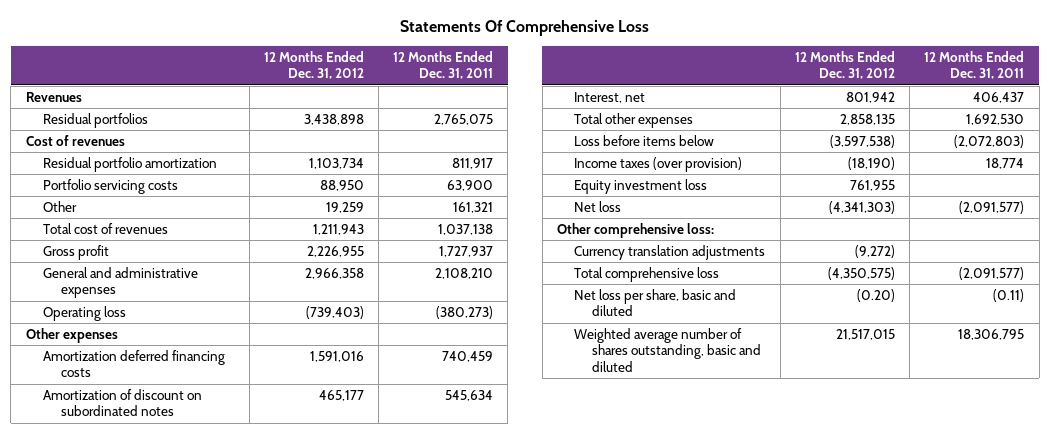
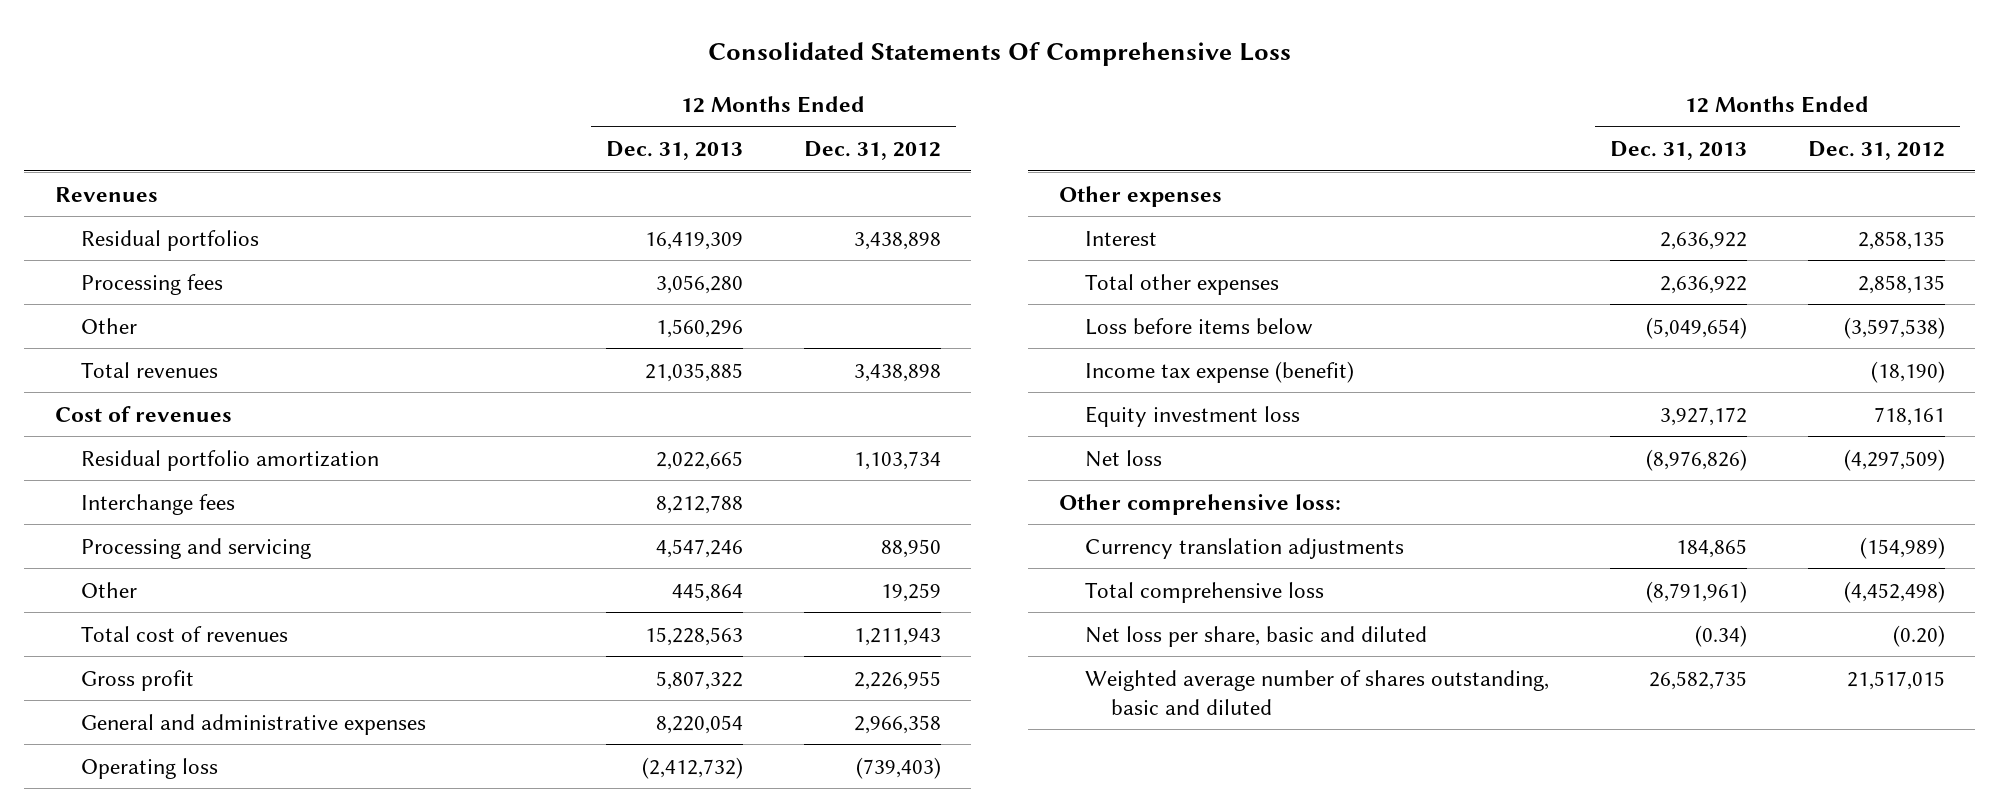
- Statements Of Comprehensive Loss
+ Consolidated Statements Of Comprehensive Loss
- | 12 Months Ended Dec. 31, 2012 | 12 Months Ended Dec. 31, 2011
+ | 12 Months Ended Dec. 31, 2013 | 12 Months Ended Dec. 31, 2012
+ Processing fees | 3,056,280 |
+ Other | 1,560,296 |
+ Total revenues | 21,035,885 | 3,438,898
- Portfolio servicing costs | 88,950 | 63,900
+ Interchange fees | 8,212,788 |
+ Processing and servicing | 4,547,246 | 88,950
- Amortization deferred financing costs | 1,591,016 | 740,459
- Amortization of discount on subordinated notes | 465,177 | 545,634
- Interest, net | 801,942 | 406,437
+ Interest | 2,636,922 | 2,858,135
- Income taxes (over provision) | (18,190) | 18,774
- Equity investment loss | 761,955 |
- Net loss | (4,341,303) | (2,091,577)
+ Income tax expense (benefit) | | (18,190)
+ Equity investment loss | 3,927,172 | 718,161
+ Net loss | (8,976,826) | (4,297,509)
- Currency translation adjustments | (9,272) |
- Total comprehensive loss | (4,350,575) | (2,091,577)
+ Currency translation adjustments | 184,865 | (154,989)
+ Total comprehensive loss | (8,791,961) | (4,452,498)

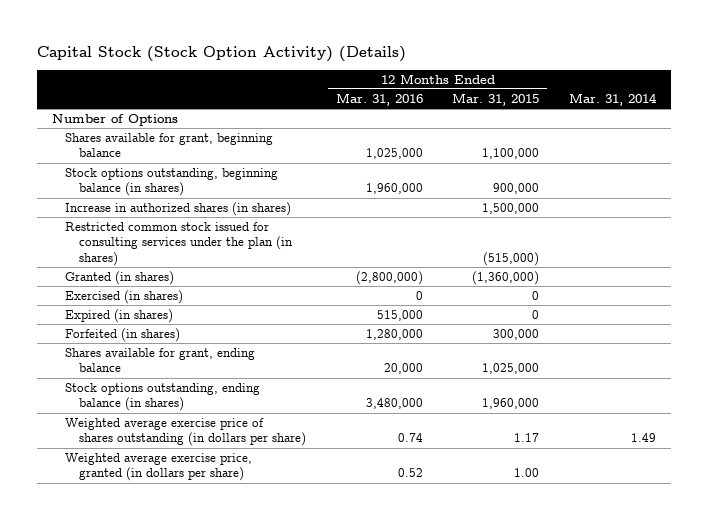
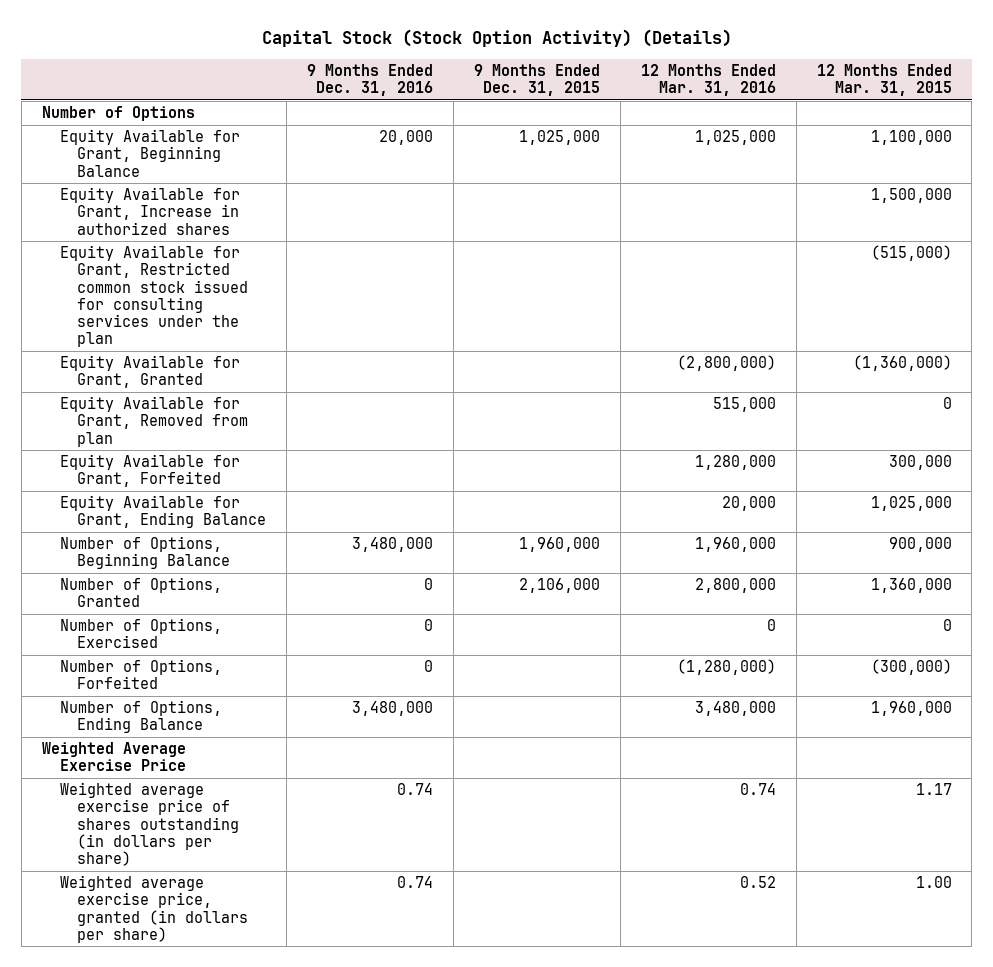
- | 12 Months Ended Mar. 31, 2016 | 12 Months Ended Mar. 31, 2015 | Mar. 31, 2014
+ | 9 Months Ended Dec. 31, 2016 | 9 Months Ended Dec. 31, 2015 | 12 Months Ended Mar. 31, 2016 | 12 Months Ended Mar. 31, 2015
- Shares available for grant, beginning balance | 1,025,000 | 1,100,000 |
- Stock options outstanding, beginning balance (in shares) | 1,960,000 | 900,000 |
- Increase in authorized shares (in shares) | | 1,500,000 |
- Restricted common stock issued for consulting services under the plan (in shares) | | (515,000) |
- Granted (in shares) | (2,800,000) | (1,360,000) |
- Exercised (in shares) | 0 | 0 |
- Expired (in shares) | 515,000 | 0 |
- Forfeited (in shares) | 1,280,000 | 300,000 |
- Shares available for grant, ending balance | 20,000 | 1,025,000 |
- Stock options outstanding, ending balance (in shares) | 3,480,000 | 1,960,000 |
+ Equity Available for Grant, Beginning Balance | 20,000 | 1,025,000 | 1,025,000 | 1,100,000
+ Equity Available for Grant, Increase in authorized shares | | | | 1,500,000
+ Equity Available for Grant, Restricted common stock issued for consulting services under the plan | | | | (515,000)
+ Equity Available for Grant, Granted | | | (2,800,000) | (1,360,000)
+ Equity Available for Grant, Removed from plan | | | 515,000 | 0
+ Equity Available for Grant, Forfeited | | | 1,280,000 | 300,000
+ Equity Available for Grant, Ending Balance | | | 20,000 | 1,025,000
+ Number of Options, Beginning Balance | 3,480,000 | 1,960,000 | 1,960,000 | 900,000
+ Number of Options, Granted | 0 | 2,106,000 | 2,800,000 | 1,360,000
+ Number of Options, Exercised | 0 | | 0 | 0
+ Number of Options, Forfeited | 0 | | (1,280,000) | (300,000)
+ Number of Options, Ending Balance | 3,480,000 | | 3,480,000 | 1,960,000
+ Weighted Average Exercise Price

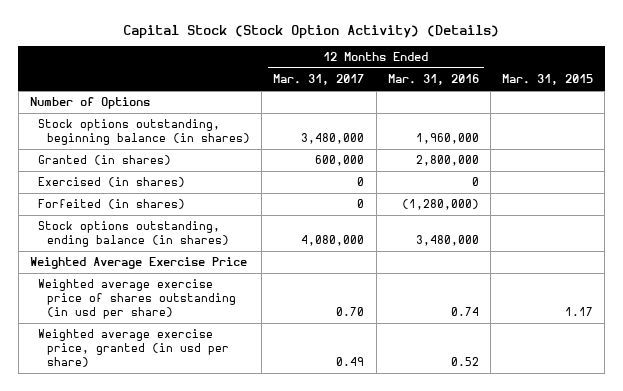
- | 9 Months Ended Dec. 31, 2016 | 9 Months Ended Dec. 31, 2015 | 12 Months Ended Mar. 31, 2016 | 12 Months Ended Mar. 31, 2015
+ | 12 Months Ended Mar. 31, 2017 | 12 Months Ended Mar. 31, 2016 | Mar. 31, 2015
- Equity Available for Grant, Beginning Balance | 20,000 | 1,025,000 | 1,025,000 | 1,100,000
- Equity Available for Grant, Increase in authorized shares | | | | 1,500,000
- Equity Available for Grant, Restricted common stock issued for consulting services under the plan | | | | (515,000)
- Equity Available for Grant, Granted | | | (2,800,000) | (1,360,000)
- Equity Available for Grant, Removed from plan | | | 515,000 | 0
- Equity Available for Grant, Forfeited | | | 1,280,000 | 300,000
- Equity Available for Grant, Ending Balance | | | 20,000 | 1,025,000
- Number of Options, Beginning Balance | 3,480,000 | 1,960,000 | 1,960,000 | 900,000
- Number of Options, Granted | 0 | 2,106,000 | 2,800,000 | 1,360,000
- Number of Options, Exercised | 0 | | 0 | 0
- Number of Options, Forfeited | 0 | | (1,280,000) | (300,000)
- Number of Options, Ending Balance | 3,480,000 | | 3,480,000 | 1,960,000
+ Stock options outstanding, beginning balance (in shares) | 3,480,000 | 1,960,000 |
+ Granted (in shares) | 600,000 | 2,800,000 |
+ Exercised (in shares) | 0 | 0 |
+ Forfeited (in shares) | 0 | (1,280,000) |
+ Stock options outstanding, ending balance (in shares) | 4,080,000 | 3,480,000 |
- Weighted average exercise price of shares outstanding (in dollars per share) | 0.74 | | 0.74 | 1.17
- Weighted average exercise price, granted (in dollars per share) | 0.74 | | 0.52 | 1.00
+ Weighted average exercise price of shares outstanding (in usd per share) | 0.70 | 0.74 | 1.17
+ Weighted average exercise price, granted (in usd per share) | 0.49 | 0.52 |

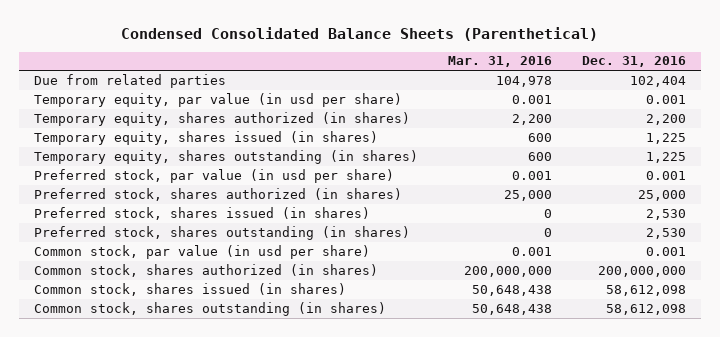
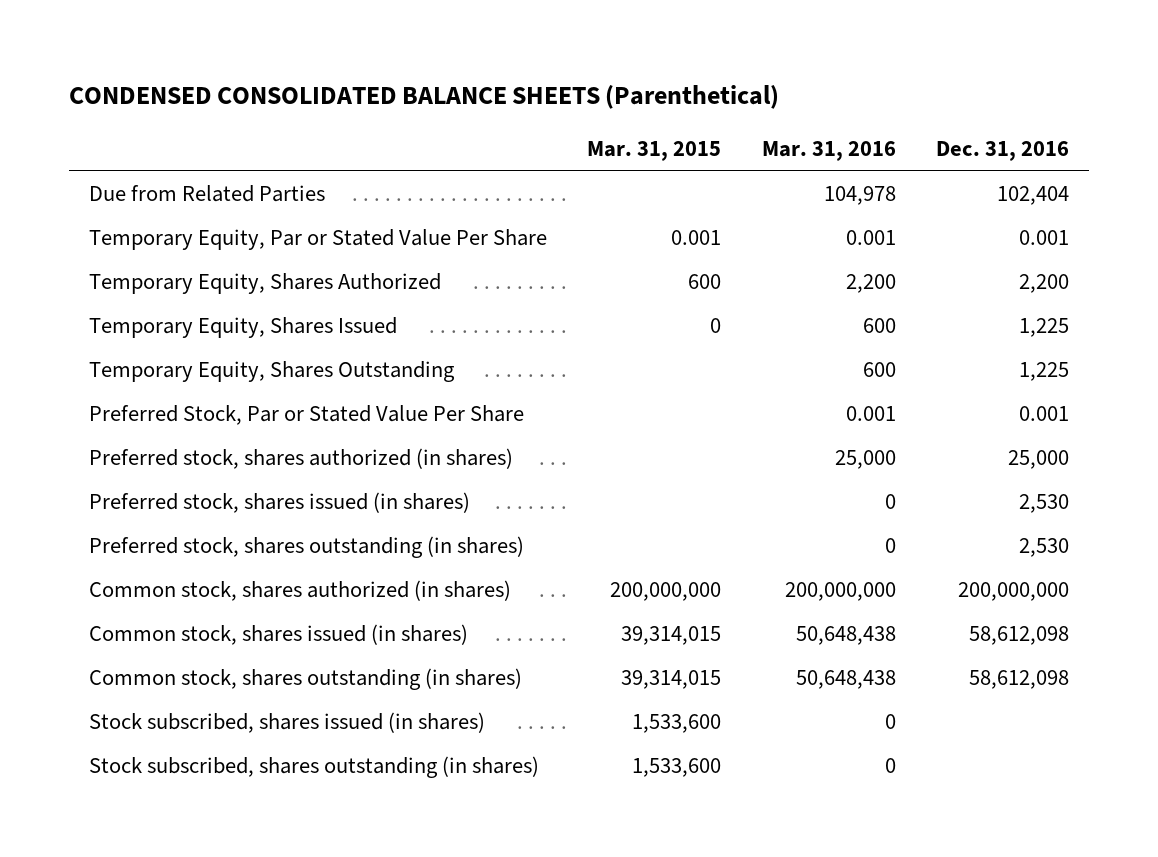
- Condensed Consolidated Balance Sheets (Parenthetical)
+ CONDENSED CONSOLIDATED BALANCE SHEETS (Parenthetical)
- | Mar. 31, 2016 | Dec. 31, 2016
+ | Mar. 31, 2015 | Mar. 31, 2016 | Dec. 31, 2016
- Due from related parties | 104,978 | 102,404
- Temporary equity, par value (in usd per share) | 0.001 | 0.001
- Temporary equity, shares authorized (in shares) | 2,200 | 2,200
- Temporary equity, shares issued (in shares) | 600 | 1,225
- Temporary equity, shares outstanding (in shares) | 600 | 1,225
- Preferred stock, par value (in usd per share) | 0.001 | 0.001
+ Due from Related Parties | | 104,978 | 102,404
+ Temporary Equity, Par or Stated Value Per Share | 0.001 | 0.001 | 0.001
+ Temporary Equity, Shares Authorized | 600 | 2,200 | 2,200
+ Temporary Equity, Shares Issued | 0 | 600 | 1,225
+ Temporary Equity, Shares Outstanding | | 600 | 1,225
+ Preferred Stock, Par or Stated Value Per Share | | 0.001 | 0.001
- Common stock, par value (in usd per share) | 0.001 | 0.001
+ Stock subscribed, shares issued (in shares) | 1,533,600 | 0 |
+ Stock subscribed, shares outstanding (in shares) | 1,533,600 | 0 |

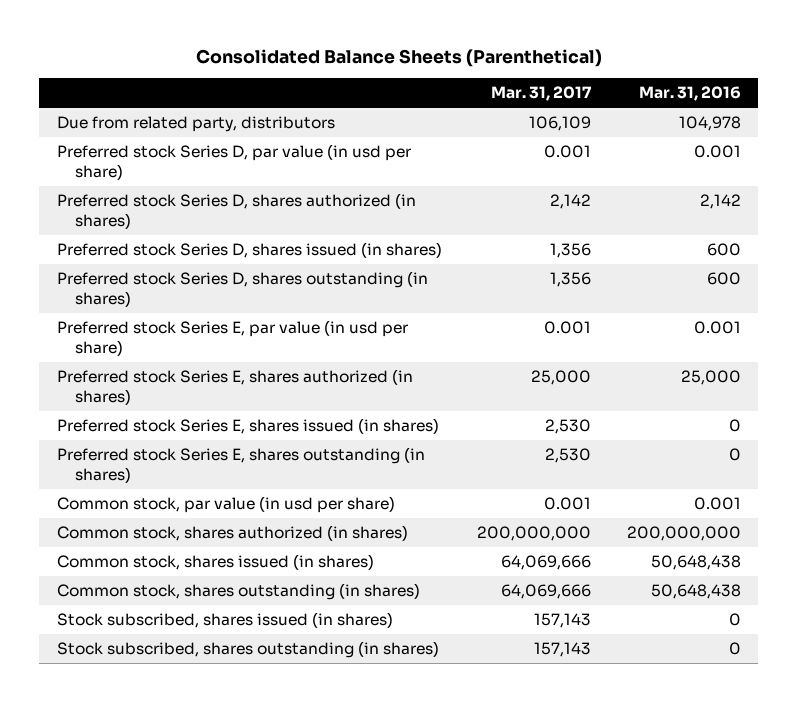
- CONDENSED CONSOLIDATED BALANCE SHEETS (Parenthetical)
+ Consolidated Balance Sheets (Parenthetical)
- | Mar. 31, 2015 | Mar. 31, 2016 | Dec. 31, 2016
+ | Mar. 31, 2017 | Mar. 31, 2016
- Due from Related Parties | | 104,978 | 102,404
- Temporary Equity, Par or Stated Value Per Share | 0.001 | 0.001 | 0.001
- Temporary Equity, Shares Authorized | 600 | 2,200 | 2,200
- Temporary Equity, Shares Issued | 0 | 600 | 1,225
- Temporary Equity, Shares Outstanding | | 600 | 1,225
- Preferred Stock, Par or Stated Value Per Share | | 0.001 | 0.001
- Preferred stock, shares authorized (in shares) | | 25,000 | 25,000
- Preferred stock, shares issued (in shares) | | 0 | 2,530
- Preferred stock, shares outstanding (in shares) | | 0 | 2,530
+ Due from related party, distributors | 106,109 | 104,978
+ Preferred stock Series D, par value (in usd per share) | 0.001 | 0.001
+ Preferred stock Series D, shares authorized (in shares) | 2,142 | 2,142
+ Preferred stock Series D, shares issued (in shares) | 1,356 | 600
+ Preferred stock Series D, shares outstanding (in shares) | 1,356 | 600
+ Preferred stock Series E, par value (in usd per share) | 0.001 | 0.001
+ Preferred stock Series E, shares authorized (in shares) | 25,000 | 25,000
+ Preferred stock Series E, shares issued (in shares) | 2,530 | 0
+ Preferred stock Series E, shares outstanding (in shares) | 2,530 | 0
+ Common stock, par value (in usd per share) | 0.001 | 0.001

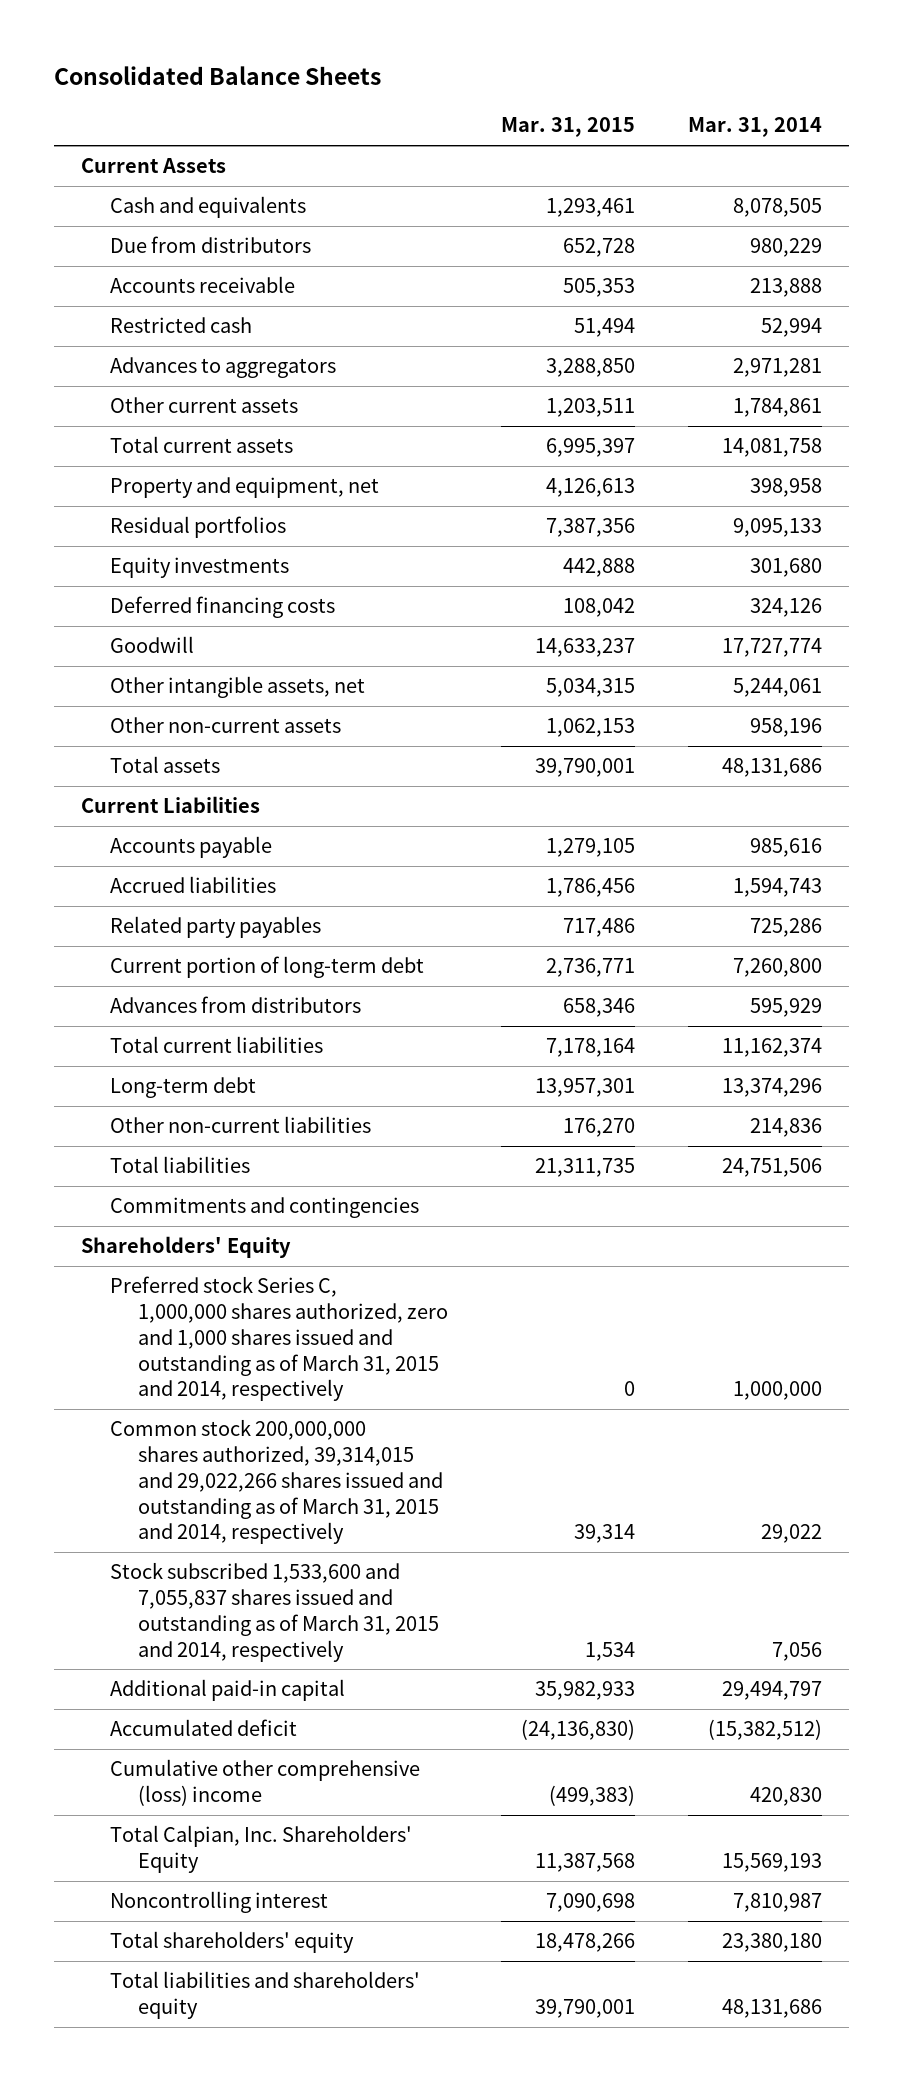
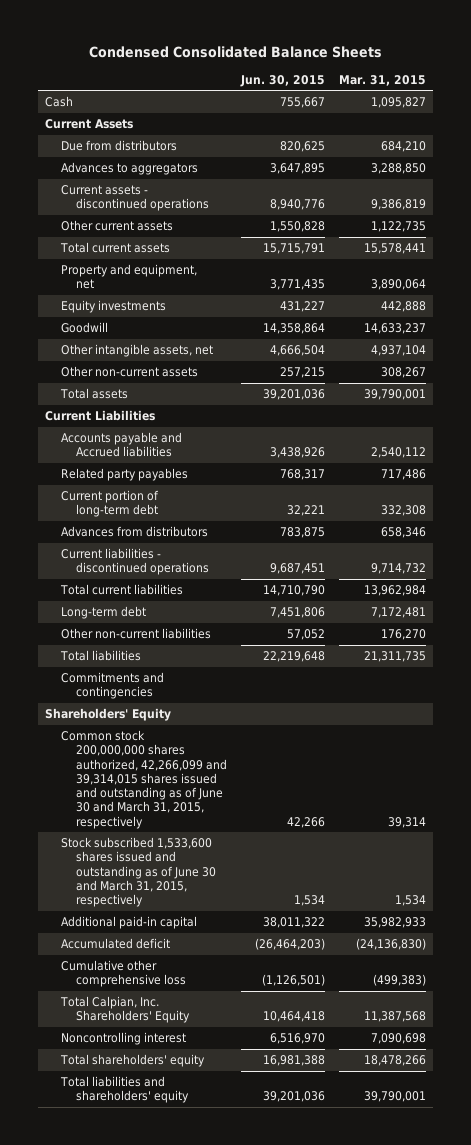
- Consolidated Balance Sheets
+ Condensed Consolidated Balance Sheets
- | Mar. 31, 2015 | Mar. 31, 2014
+ | Jun. 30, 2015 | Mar. 31, 2015
+ Cash | 755,667 | 1,095,827
- Cash and equivalents | 1,293,461 | 8,078,505
- Due from distributors | 652,728 | 980,229
- Accounts receivable | 505,353 | 213,888
- Restricted cash | 51,494 | 52,994
+ Due from distributors | 820,625 | 684,210
- Other current assets | 1,203,511 | 1,784,861
- Total current assets | 6,995,397 | 14,081,758
- Property and equipment, net | 4,126,613 | 398,958
- Residual portfolios | 7,387,356 | 9,095,133
+ Current assets - discontinued operations | 8,940,776 | 9,386,819
+ Other current assets | 1,550,828 | 1,122,735
+ Total current assets | 15,715,791 | 15,578,441
+ Property and equipment, net | 3,771,435 | 3,890,064
- Deferred financing costs | 108,042 | 324,126
- Other intangible assets, net | 5,034,315 | 5,244,061
- Other non-current assets | 1,062,153 | 958,196
+ Other intangible assets, net | 4,666,504 | 4,937,104
+ Other non-current assets | 257,215 | 308,267
- Accounts payable | 1,279,105 | 985,616
- Accrued liabilities | 1,786,456 | 1,594,743
+ Accounts payable and Accrued liabilities | 3,438,926 | 2,540,112
- Current portion of long-term debt | 2,736,771 | 7,260,800
+ Current portion of long-term debt | 32,221 | 332,308
- Total current liabilities | 7,178,164 | 11,162,374
- Long-term debt | 13,957,301 | 13,374,296
+ Current liabilities - discontinued operations | 9,687,451 | 9,714,732
+ Total current liabilities | 14,710,790 | 13,962,984
+ Long-term debt | 7,451,806 | 7,172,481
- Preferred stock Series C, 1,000,000 shares authorized, zero and 1,000 shares issued and outstanding as of March 31, 2015 and 2014, respectively | 0 | 1,000,000
- Common stock 200,000,000 shares authorized, 39,314,015 and 29,022,266 shares issued and outstanding as of March 31, 2015 and 2014, respectively | 39,314 | 29,022
- Stock subscribed 1,533,600 and 7,055,837 shares issued and outstanding as of March 31, 2015 and 2014, respectively | 1,534 | 7,056
+ Common stock 200,000,000 shares authorized, 42,266,099 and 39,314,015 shares issued and outstanding as of June 30 and March 31, 2015, respectively | 42,266 | 39,314
+ Stock subscribed 1,533,600 shares issued and outstanding as of June 30 and March 31, 2015, respectively | 1,534 | 1,534
- Cumulative other comprehensive (loss) income | (499,383) | 420,830
+ Cumulative other comprehensive loss | (1,126,501) | (499,383)

